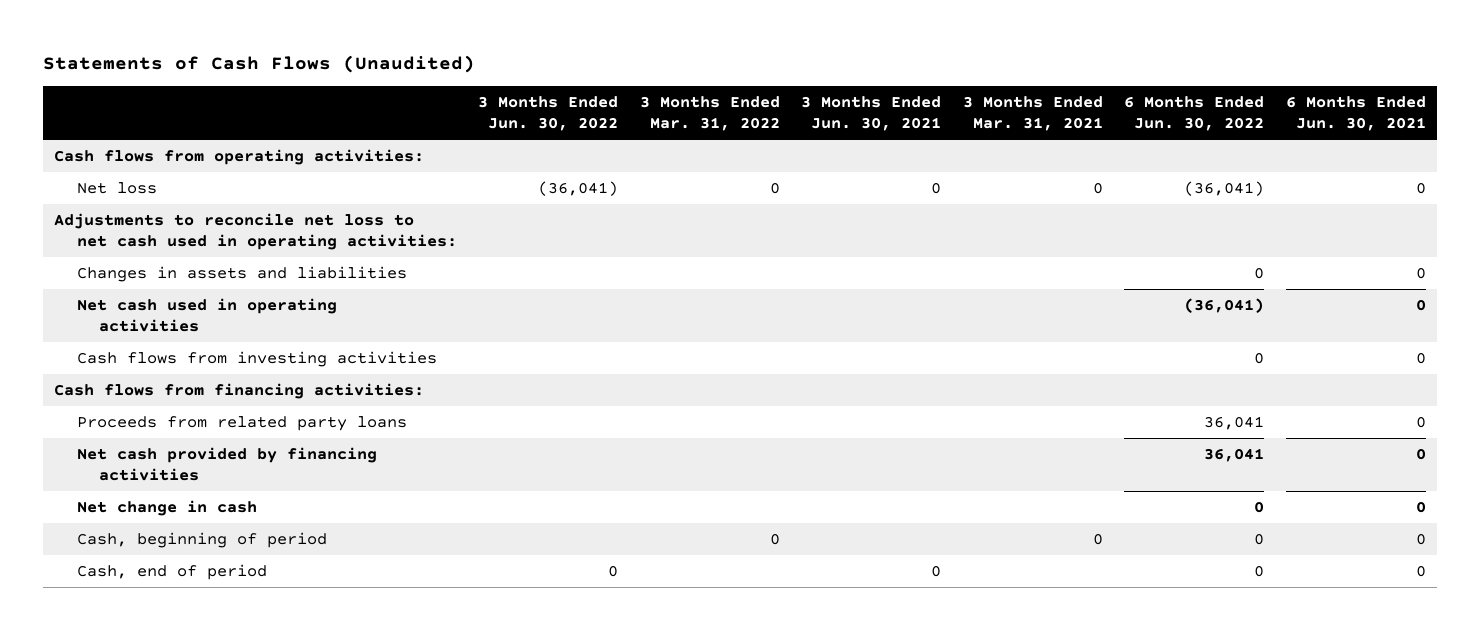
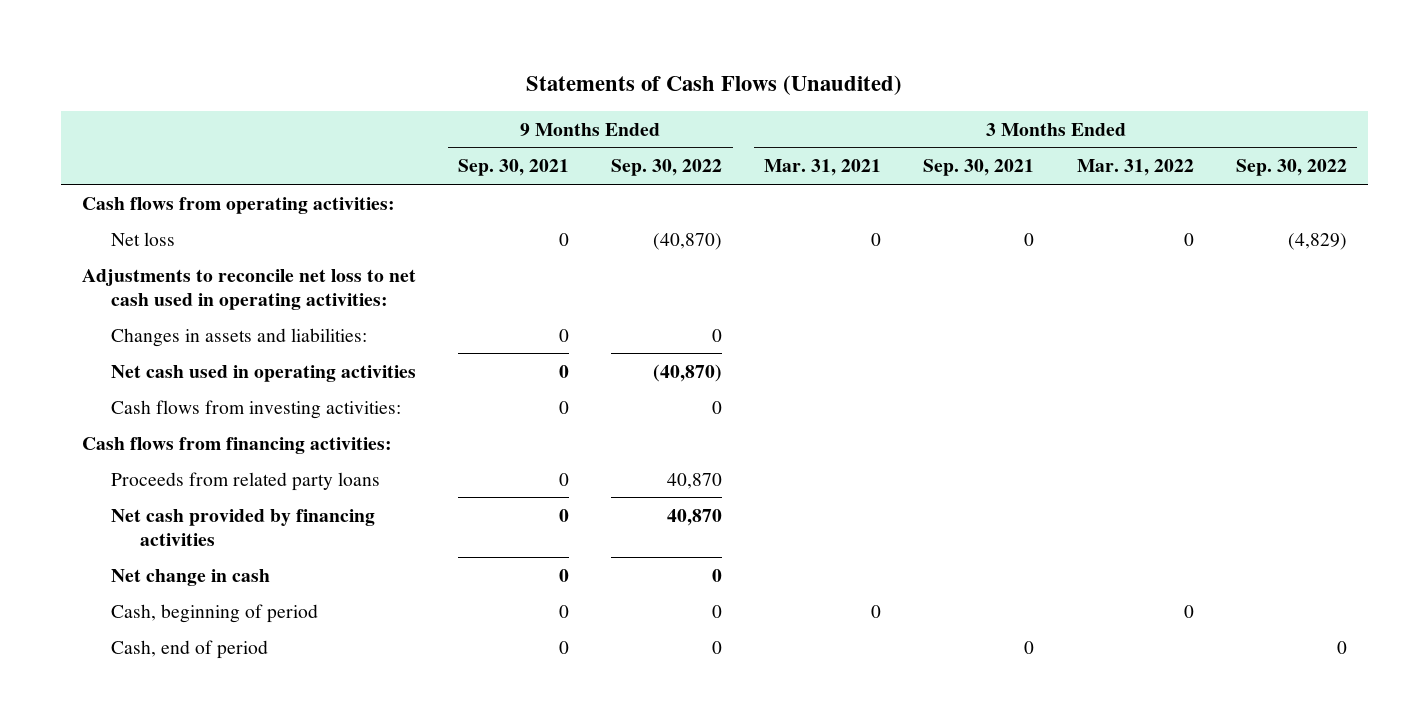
- | 3 Months Ended Jun. 30, 2022 | 3 Months Ended Mar. 31, 2022 | 3 Months Ended Jun. 30, 2021 | 3 Months Ended Mar. 31, 2021 | 6 Months Ended Jun. 30, 2022 | 6 Months Ended Jun. 30, 2021
+ | 9 Months Ended Sep. 30, 2021 | 9 Months Ended Sep. 30, 2022 | 3 Months Ended Mar. 31, 2021 | 3 Months Ended Sep. 30, 2021 | 3 Months Ended Mar. 31, 2022 | 3 Months Ended Sep. 30, 2022
- Changes in assets and liabilities | | | | | 0 | 0
+ Changes in assets and liabilities: | 0 | 0 | | | |
- Cash flows from investing activities | | | | | 0 | 0
+ Cash flows from investing activities: | 0 | 0 | | | |

